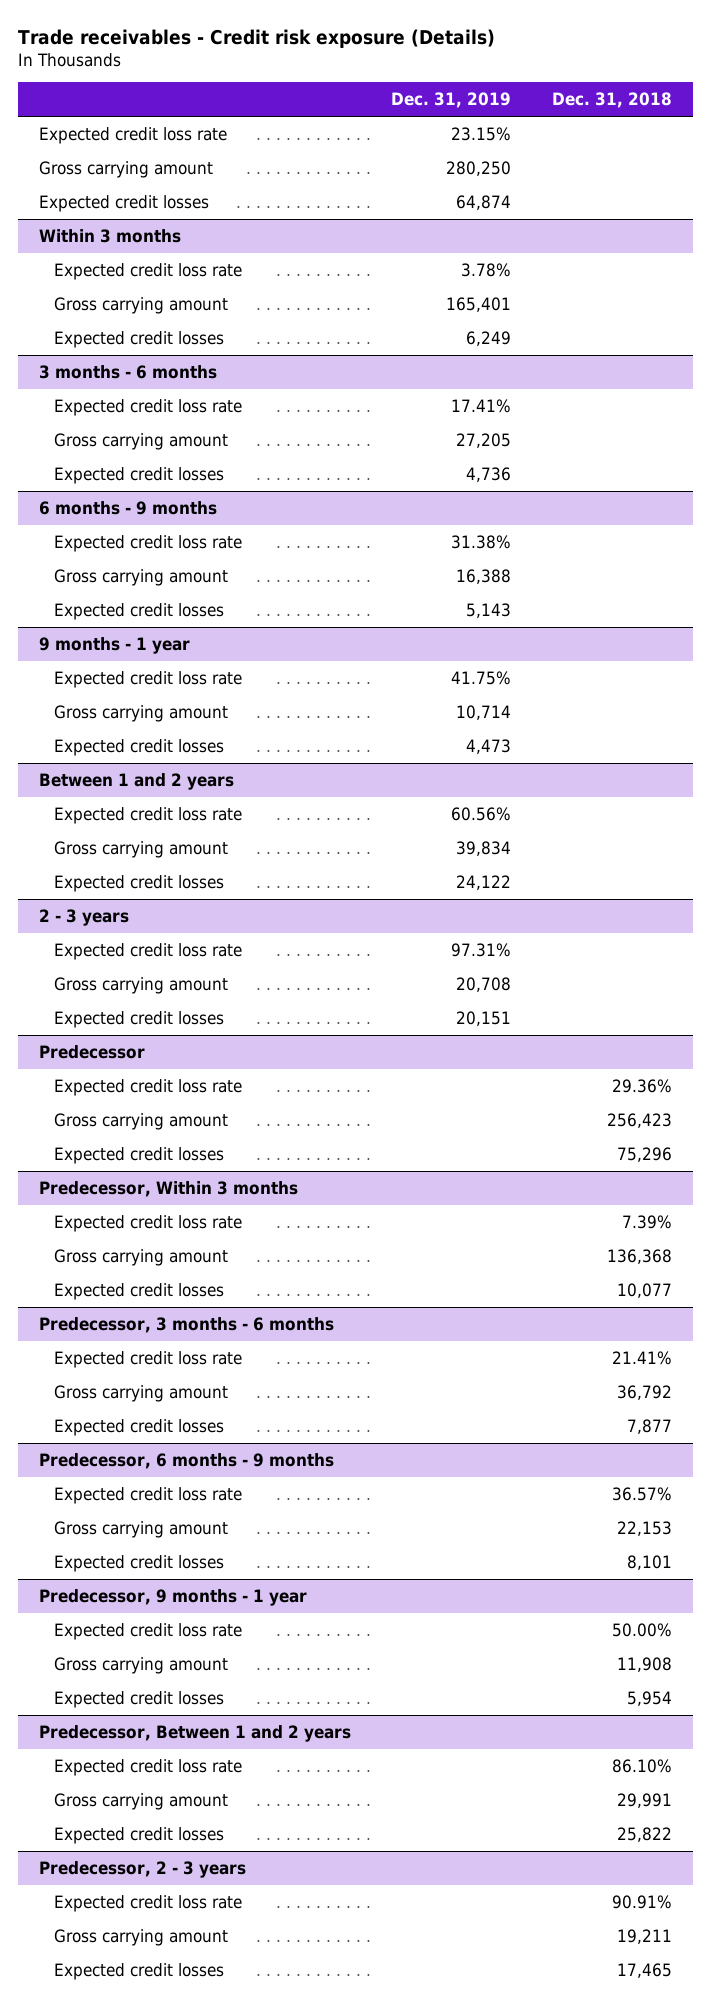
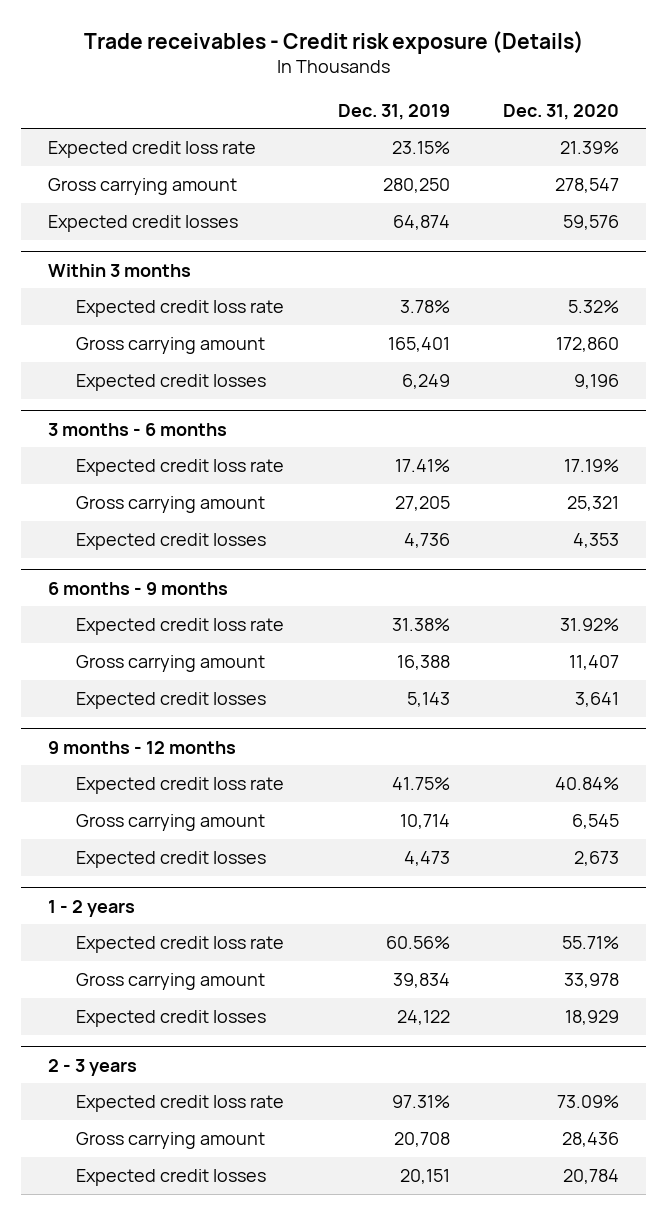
- | Dec. 31, 2019 | Dec. 31, 2018
+ | Dec. 31, 2019 | Dec. 31, 2020
- 9 months - 1 year
+ 9 months - 12 months
- Between 1 and 2 years
+ 1 - 2 years
- Predecessor
- Expected credit loss rate | | 29.36%
- Gross carrying amount | | 256,423
- Expected credit losses | | 75,296
- Predecessor, Within 3 months
- Expected credit loss rate | | 7.39%
- Gross carrying amount | | 136,368
- Expected credit losses | | 10,077
- Predecessor, 3 months - 6 months
- Expected credit loss rate | | 21.41%
- Gross carrying amount | | 36,792
- Expected credit losses | | 7,877
- Predecessor, 6 months - 9 months
- Expected credit loss rate | | 36.57%
- Gross carrying amount | | 22,153
- Expected credit losses | | 8,101
- Predecessor, 9 months - 1 year
- Expected credit loss rate | | 50.00%
- Gross carrying amount | | 11,908
- Expected credit losses | | 5,954
- Predecessor, Between 1 and 2 years
- Expected credit loss rate | | 86.10%
- Gross carrying amount | | 29,991
- Expected credit losses | | 25,822
- Predecessor, 2 - 3 years
- Expected credit loss rate | | 90.91%
- Gross carrying amount | | 19,211
- Expected credit losses | | 17,465

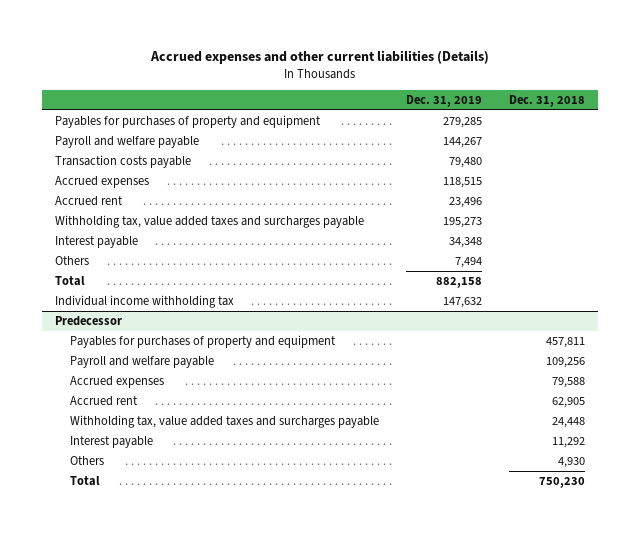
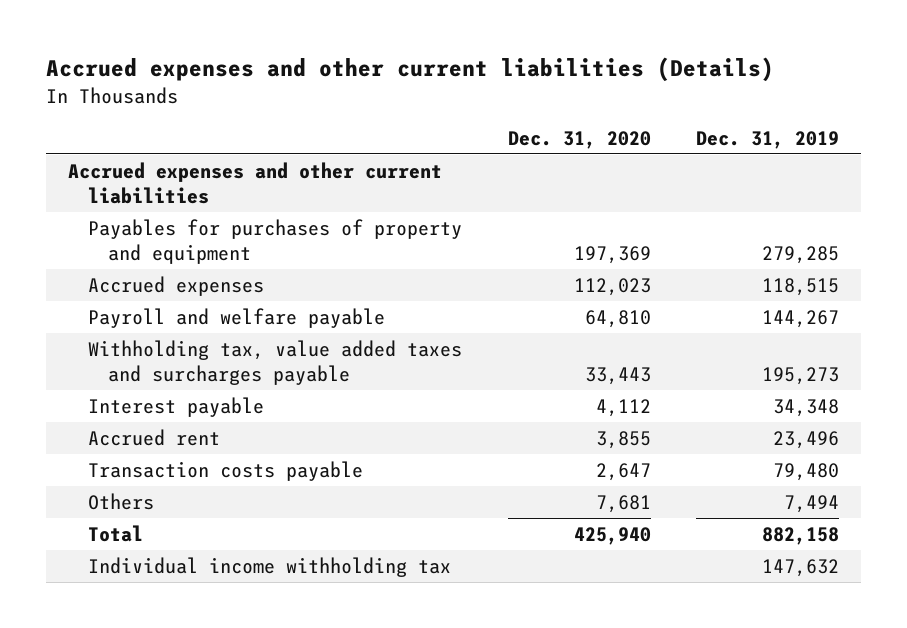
- | Dec. 31, 2019 | Dec. 31, 2018
+ | Dec. 31, 2020 | Dec. 31, 2019
+ Accrued expenses and other current liabilities
moved down: Payroll and welfare payable | 64,810 | 144,267
moved down: Accrued rent | 3,855 | 23,496
moved down: Transaction costs payable | 2,647 | 79,480
- Predecessor
- Payables for purchases of property and equipment | | 457,811
- Payroll and welfare payable | | 109,256
- Accrued expenses | | 79,588
- Accrued rent | | 62,905
- Withholding tax, value added taxes and surcharges payable | | 24,448
- Interest payable | | 11,292
- Others | | 4,930
- Total | | 750,230

